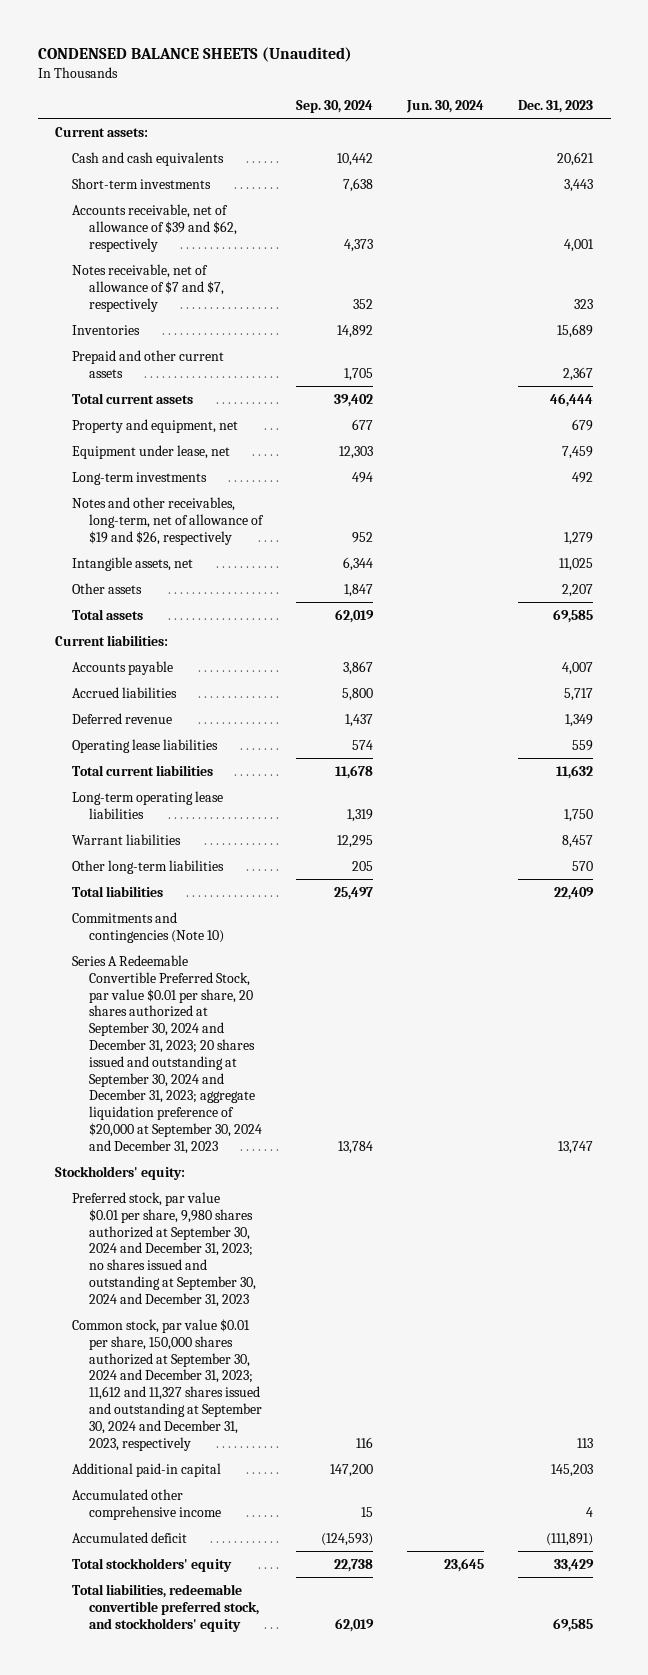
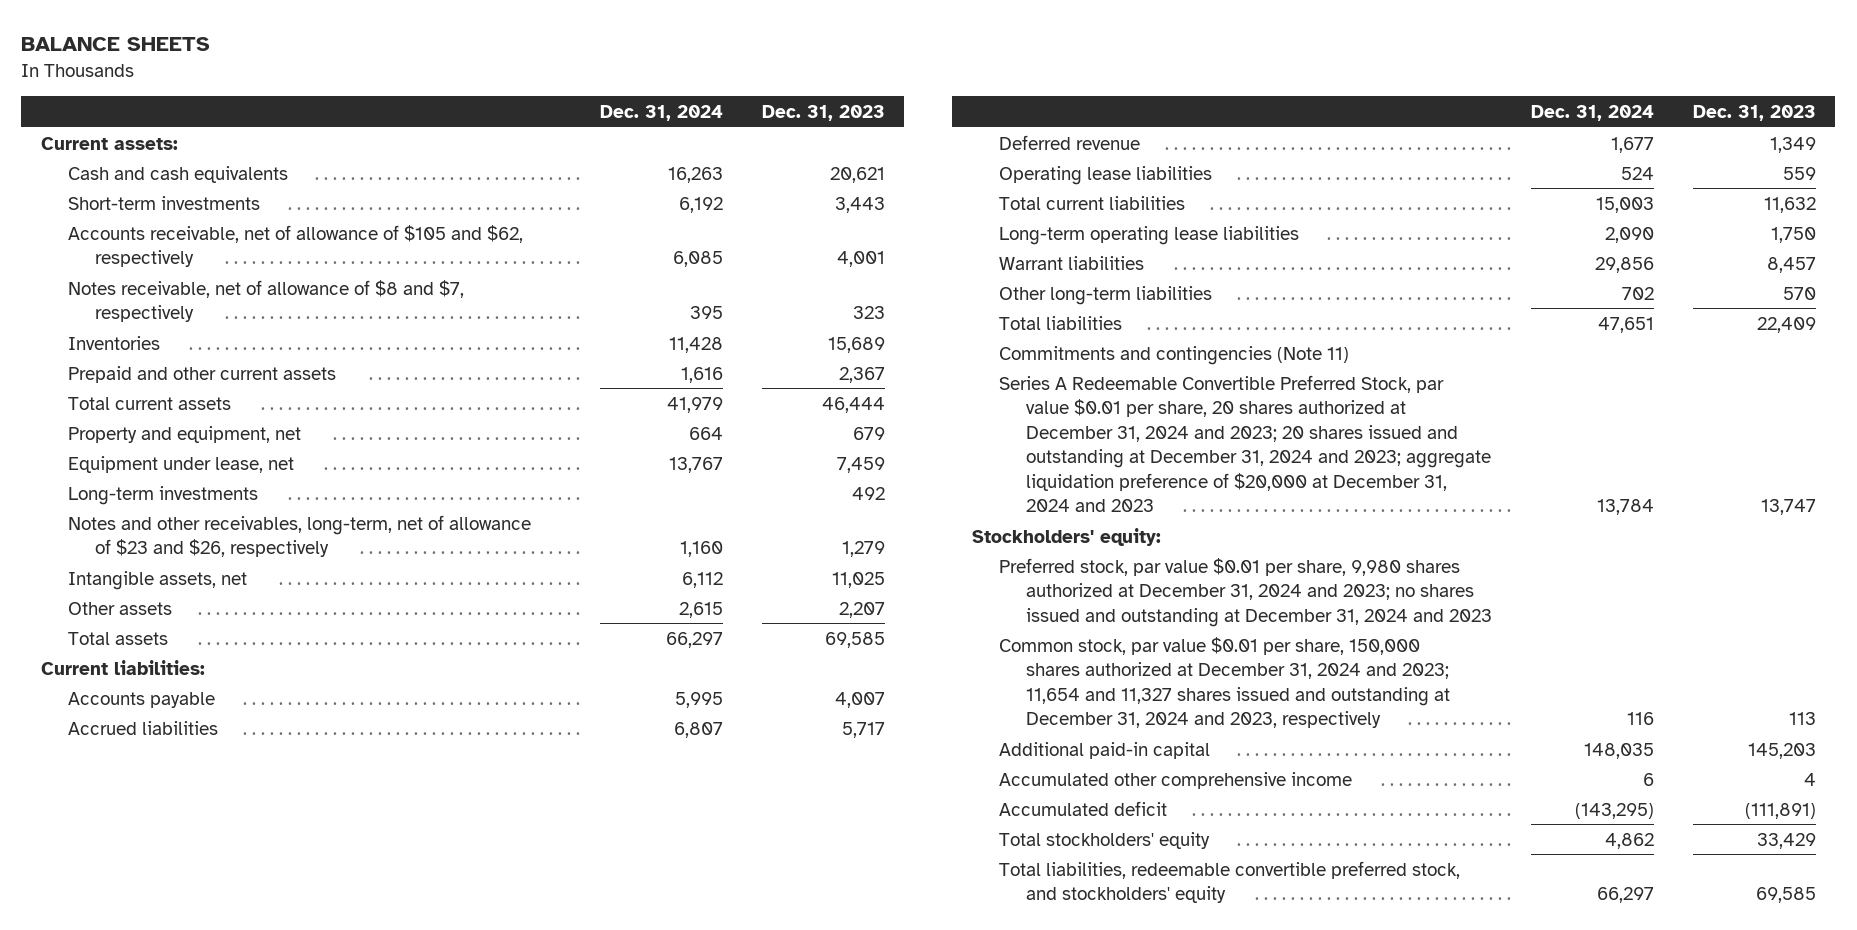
- CONDENSED BALANCE SHEETS (Unaudited)
+ BALANCE SHEETS
- | Sep. 30, 2024 | Jun. 30, 2024 | Dec. 31, 2023
+ | Dec. 31, 2024 | Dec. 31, 2023
- Accounts receivable, net of allowance of $39 and $62, respectively | 4,373 | | 4,001
- Notes receivable, net of allowance of $7 and $7, respectively | 352 | | 323
+ Accounts receivable, net of allowance of $105 and $62, respectively | 6,085 | 4,001
+ Notes receivable, net of allowance of $8 and $7, respectively | 395 | 323
- Notes and other receivables, long-term, net of allowance of $19 and $26, respectively | 952 | | 1,279
+ Notes and other receivables, long-term, net of allowance of $23 and $26, respectively | 1,160 | 1,279
- Commitments and contingencies (Note 10)
- Series A Redeemable Convertible Preferred Stock, par value $0.01 per share, 20 shares authorized at September 30, 2024 and December 31, 2023; 20 shares issued and outstanding at September 30, 2024 and December 31, 2023; aggregate liquidation preference of $20,000 at September 30, 2024 and December 31, 2023 | 13,784 | | 13,747
+ Commitments and contingencies (Note 11)
+ Series A Redeemable Convertible Preferred Stock, par value $0.01 per share, 20 shares authorized at December 31, 2024 and 2023; 20 shares issued and outstanding at December 31, 2024 and 2023; aggregate liquidation preference of $20,000 at December 31, 2024 and 2023 | 13,784 | 13,747
- Preferred stock, par value $0.01 per share, 9,980 shares authorized at September 30, 2024 and December 31, 2023; no shares issued and outstanding at September 30, 2024 and December 31, 2023
- Common stock, par value $0.01 per share, 150,000 shares authorized at September 30, 2024 and December 31, 2023; 11,612 and 11,327 shares issued and outstanding at September 30, 2024 and December 31, 2023, respectively | 116 | | 113
+ Preferred stock, par value $0.01 per share, 9,980 shares authorized at December 31, 2024 and 2023; no shares issued and outstanding at December 31, 2024 and 2023
+ Common stock, par value $0.01 per share, 150,000 shares authorized at December 31, 2024 and 2023; 11,654 and 11,327 shares issued and outstanding at December 31, 2024 and 2023, respectively | 116 | 113

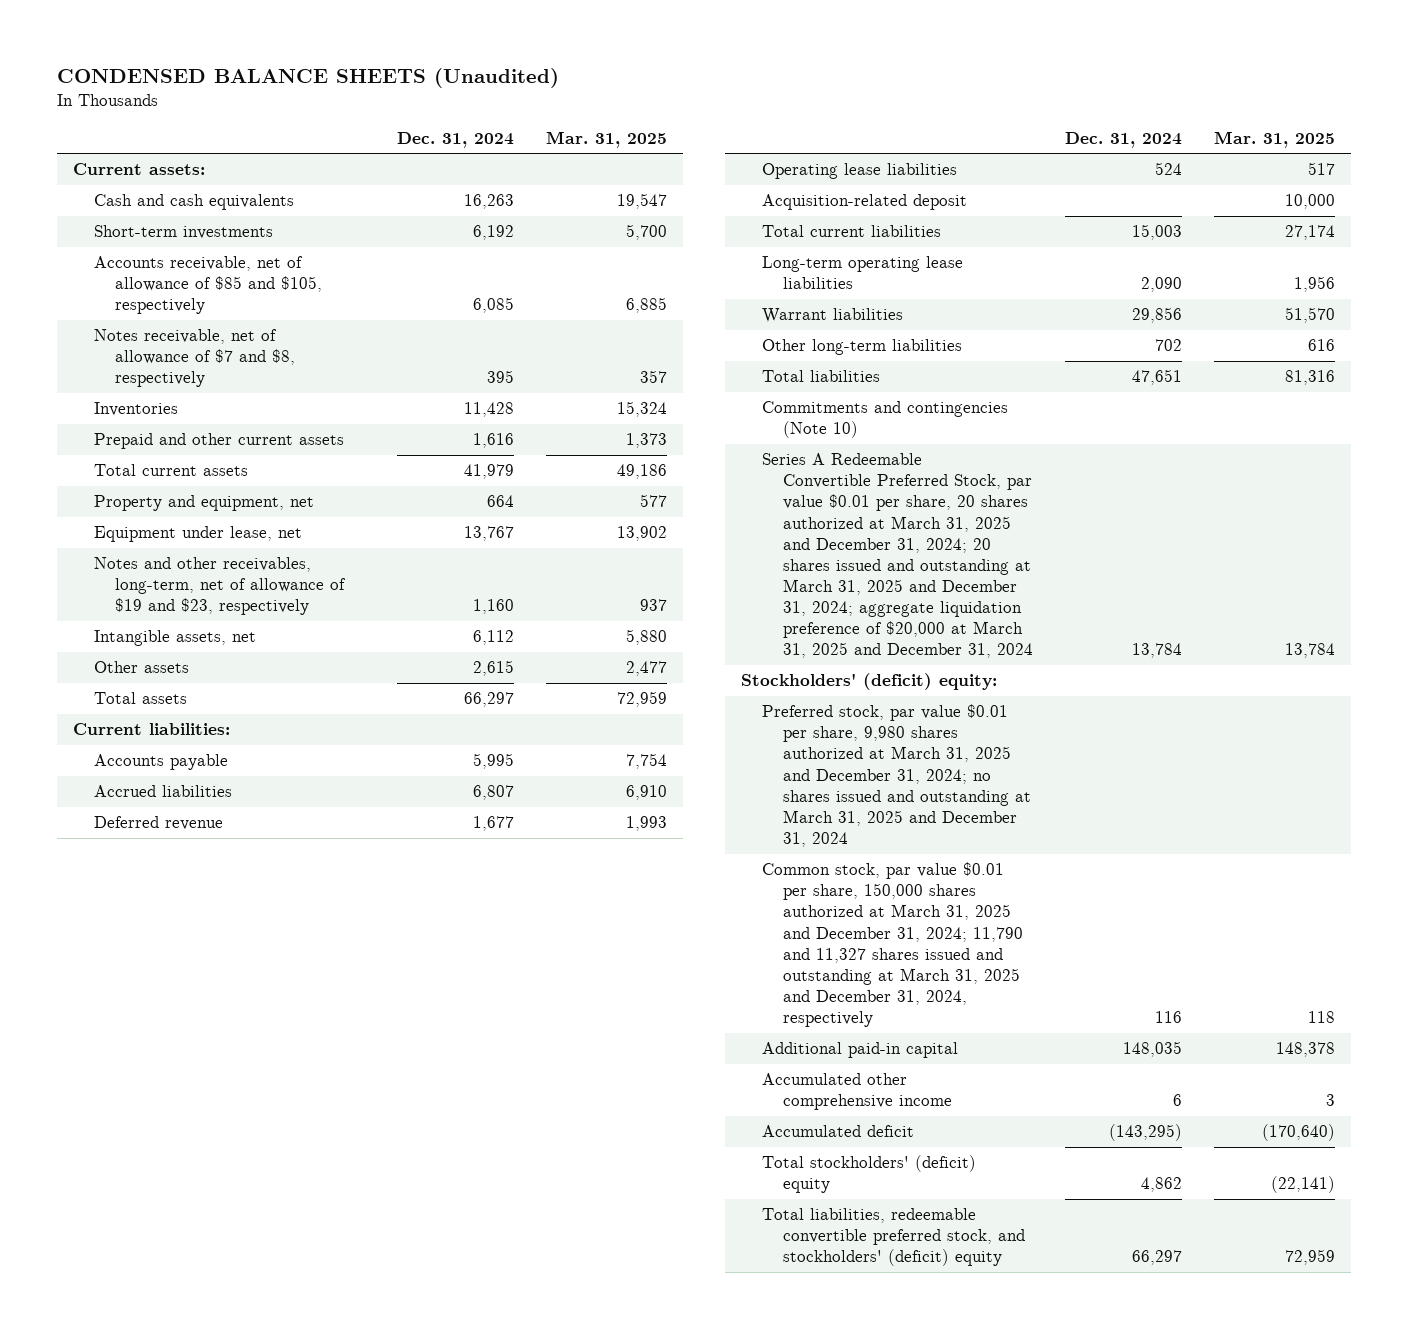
- BALANCE SHEETS
+ CONDENSED BALANCE SHEETS (Unaudited)
- | Dec. 31, 2024 | Dec. 31, 2023
+ | Dec. 31, 2024 | Mar. 31, 2025
- Accounts receivable, net of allowance of $105 and $62, respectively | 6,085 | 4,001
- Notes receivable, net of allowance of $8 and $7, respectively | 395 | 323
+ Accounts receivable, net of allowance of $85 and $105, respectively | 6,085 | 6,885
+ Notes receivable, net of allowance of $7 and $8, respectively | 395 | 357
- Long-term investments | | 492
- Notes and other receivables, long-term, net of allowance of $23 and $26, respectively | 1,160 | 1,279
+ Notes and other receivables, long-term, net of allowance of $19 and $23, respectively | 1,160 | 937
+ Acquisition-related deposit | | 10,000
- Commitments and contingencies (Note 11)
- Series A Redeemable Convertible Preferred Stock, par value $0.01 per share, 20 shares authorized at December 31, 2024 and 2023; 20 shares issued and outstanding at December 31, 2024 and 2023; aggregate liquidation preference of $20,000 at December 31, 2024 and 2023 | 13,784 | 13,747
- Stockholders' equity:
- Preferred stock, par value $0.01 per share, 9,980 shares authorized at December 31, 2024 and 2023; no shares issued and outstanding at December 31, 2024 and 2023
- Common stock, par value $0.01 per share, 150,000 shares authorized at December 31, 2024 and 2023; 11,654 and 11,327 shares issued and outstanding at December 31, 2024 and 2023, respectively | 116 | 113
+ Commitments and contingencies (Note 10)
+ Series A Redeemable Convertible Preferred Stock, par value $0.01 per share, 20 shares authorized at March 31, 2025 and December 31, 2024; 20 shares issued and outstanding at March 31, 2025 and December 31, 2024; aggregate liquidation preference of $20,000 at March 31, 2025 and December 31, 2024 | 13,784 | 13,784
+ Stockholders' (deficit) equity:
+ Preferred stock, par value $0.01 per share, 9,980 shares authorized at March 31, 2025 and December 31, 2024; no shares issued and outstanding at March 31, 2025 and December 31, 2024
+ Common stock, par value $0.01 per share, 150,000 shares authorized at March 31, 2025 and December 31, 2024; 11,790 and 11,327 shares issued and outstanding at March 31, 2025 and December 31, 2024, respectively | 116 | 118
- Total stockholders' equity | 4,862 | 33,429
- Total liabilities, redeemable convertible preferred stock, and stockholders' equity | 66,297 | 69,585
+ Total stockholders' (deficit) equity | 4,862 | (22,141)
+ Total liabilities, redeemable convertible preferred stock, and stockholders' (deficit) equity | 66,297 | 72,959

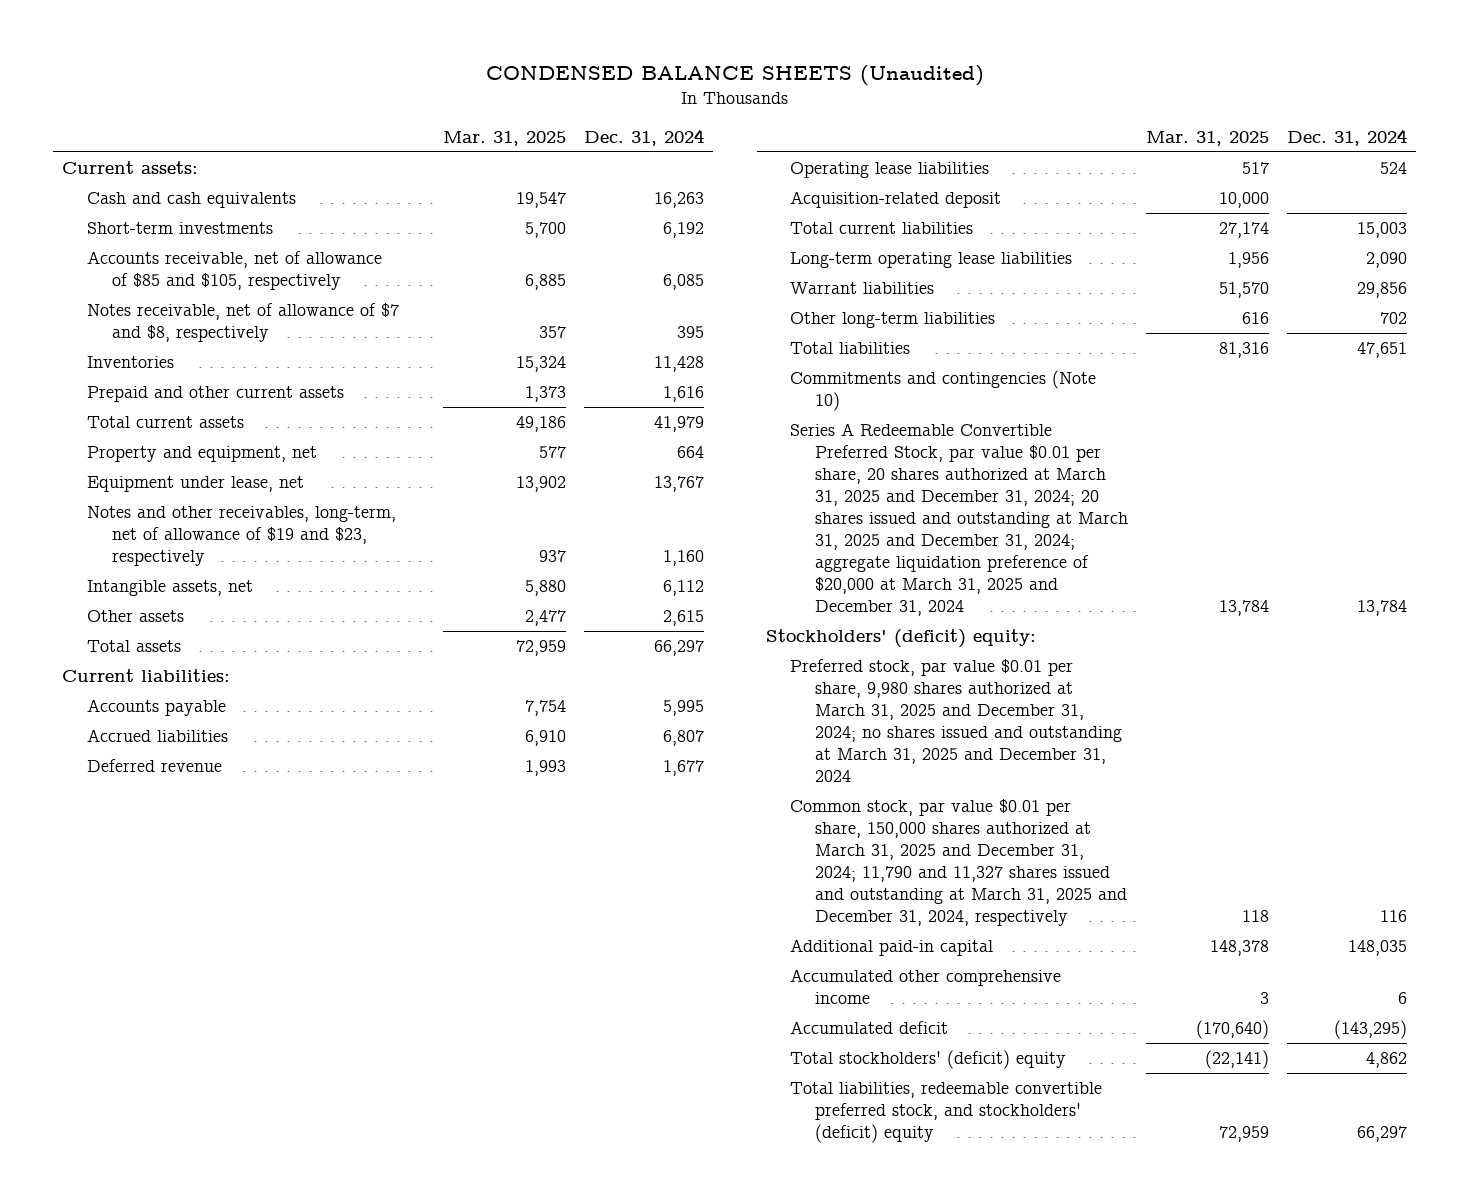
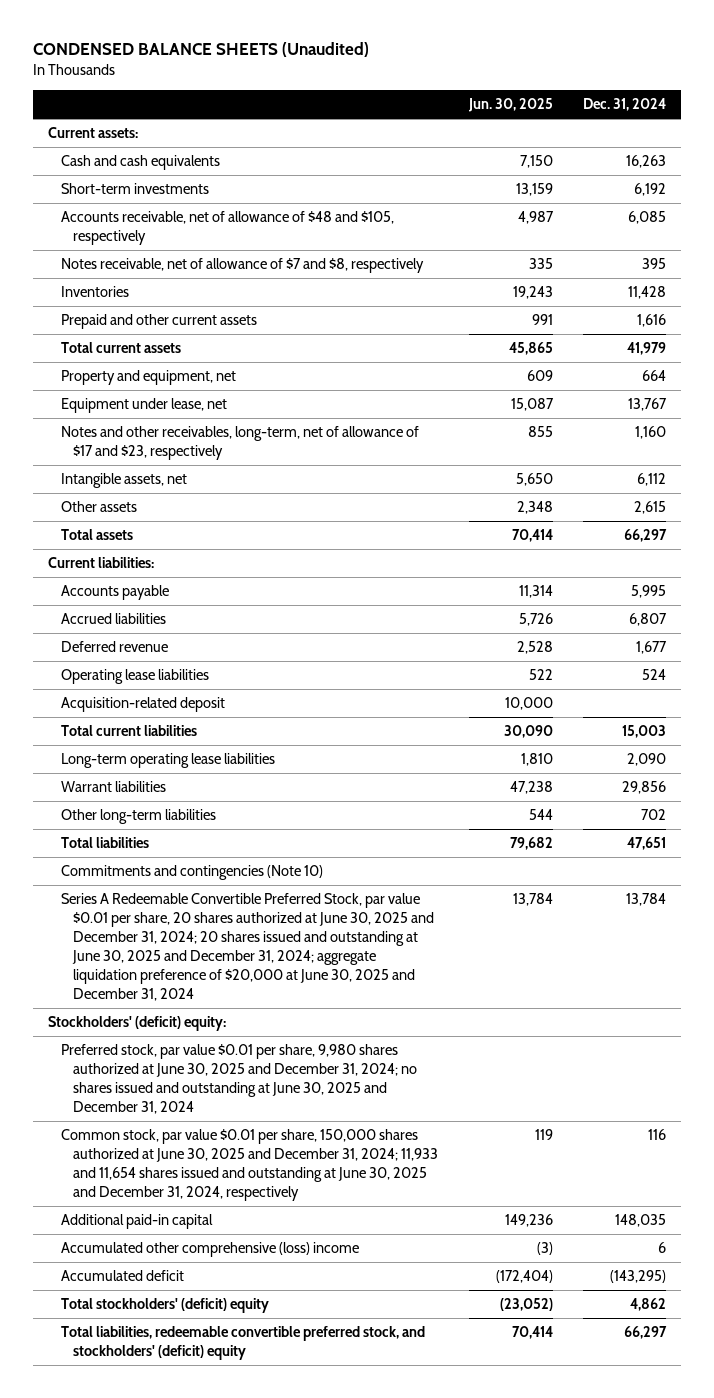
- | Mar. 31, 2025 | Dec. 31, 2024
+ | Jun. 30, 2025 | Dec. 31, 2024
- Accounts receivable, net of allowance of $85 and $105, respectively | 6,885 | 6,085
+ Accounts receivable, net of allowance of $48 and $105, respectively | 4,987 | 6,085
- Notes and other receivables, long-term, net of allowance of $19 and $23, respectively | 937 | 1,160
+ Notes and other receivables, long-term, net of allowance of $17 and $23, respectively | 855 | 1,160
- Series A Redeemable Convertible Preferred Stock, par value $0.01 per share, 20 shares authorized at March 31, 2025 and December 31, 2024; 20 shares issued and outstanding at March 31, 2025 and December 31, 2024; aggregate liquidation preference of $20,000 at March 31, 2025 and December 31, 2024 | 13,784 | 13,784
+ Series A Redeemable Convertible Preferred Stock, par value $0.01 per share, 20 shares authorized at June 30, 2025 and December 31, 2024; 20 shares issued and outstanding at June 30, 2025 and December 31, 2024; aggregate liquidation preference of $20,000 at June 30, 2025 and December 31, 2024 | 13,784 | 13,784
- Preferred stock, par value $0.01 per share, 9,980 shares authorized at March 31, 2025 and December 31, 2024; no shares issued and outstanding at March 31, 2025 and December 31, 2024
- Common stock, par value $0.01 per share, 150,000 shares authorized at March 31, 2025 and December 31, 2024; 11,790 and 11,327 shares issued and outstanding at March 31, 2025 and December 31, 2024, respectively | 118 | 116
+ Preferred stock, par value $0.01 per share, 9,980 shares authorized at June 30, 2025 and December 31, 2024; no shares issued and outstanding at June 30, 2025 and December 31, 2024
+ Common stock, par value $0.01 per share, 150,000 shares authorized at June 30, 2025 and December 31, 2024; 11,933 and 11,654 shares issued and outstanding at June 30, 2025 and December 31, 2024, respectively | 119 | 116
- Accumulated other comprehensive income | 3 | 6
+ Accumulated other comprehensive (loss) income | (3) | 6

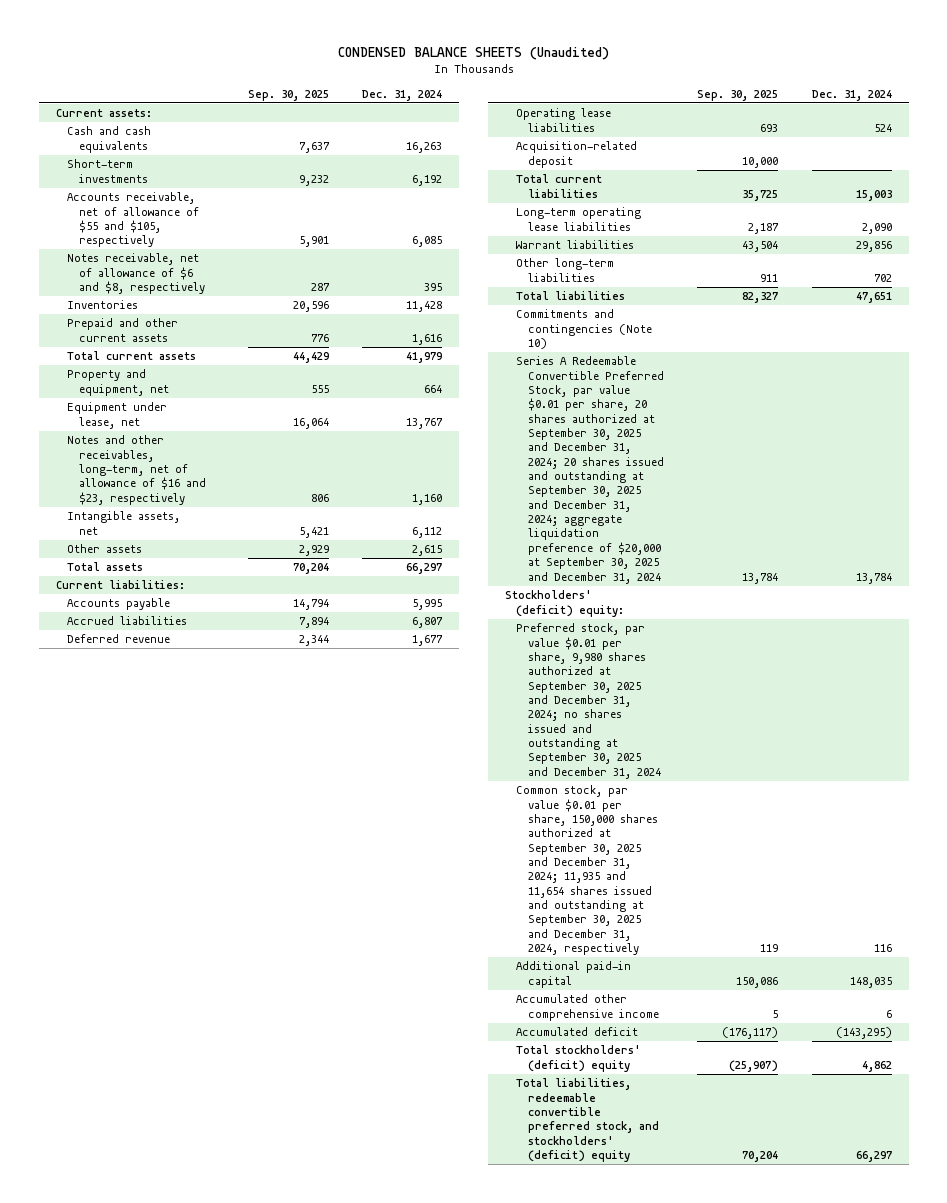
- | Jun. 30, 2025 | Dec. 31, 2024
+ | Sep. 30, 2025 | Dec. 31, 2024
- Accounts receivable, net of allowance of $48 and $105, respectively | 4,987 | 6,085
- Notes receivable, net of allowance of $7 and $8, respectively | 335 | 395
+ Accounts receivable, net of allowance of $55 and $105, respectively | 5,901 | 6,085
+ Notes receivable, net of allowance of $6 and $8, respectively | 287 | 395
- Notes and other receivables, long-term, net of allowance of $17 and $23, respectively | 855 | 1,160
+ Notes and other receivables, long-term, net of allowance of $16 and $23, respectively | 806 | 1,160
- Series A Redeemable Convertible Preferred Stock, par value $0.01 per share, 20 shares authorized at June 30, 2025 and December 31, 2024; 20 shares issued and outstanding at June 30, 2025 and December 31, 2024; aggregate liquidation preference of $20,000 at June 30, 2025 and December 31, 2024 | 13,784 | 13,784
+ Series A Redeemable Convertible Preferred Stock, par value $0.01 per share, 20 shares authorized at September 30, 2025 and December 31, 2024; 20 shares issued and outstanding at September 30, 2025 and December 31, 2024; aggregate liquidation preference of $20,000 at September 30, 2025 and December 31, 2024 | 13,784 | 13,784
- Preferred stock, par value $0.01 per share, 9,980 shares authorized at June 30, 2025 and December 31, 2024; no shares issued and outstanding at June 30, 2025 and December 31, 2024
- Common stock, par value $0.01 per share, 150,000 shares authorized at June 30, 2025 and December 31, 2024; 11,933 and 11,654 shares issued and outstanding at June 30, 2025 and December 31, 2024, respectively | 119 | 116
+ Preferred stock, par value $0.01 per share, 9,980 shares authorized at September 30, 2025 and December 31, 2024; no shares issued and outstanding at September 30, 2025 and December 31, 2024
+ Common stock, par value $0.01 per share, 150,000 shares authorized at September 30, 2025 and December 31, 2024; 11,935 and 11,654 shares issued and outstanding at September 30, 2025 and December 31, 2024, respectively | 119 | 116
- Accumulated other comprehensive (loss) income | (3) | 6
+ Accumulated other comprehensive income | 5 | 6

